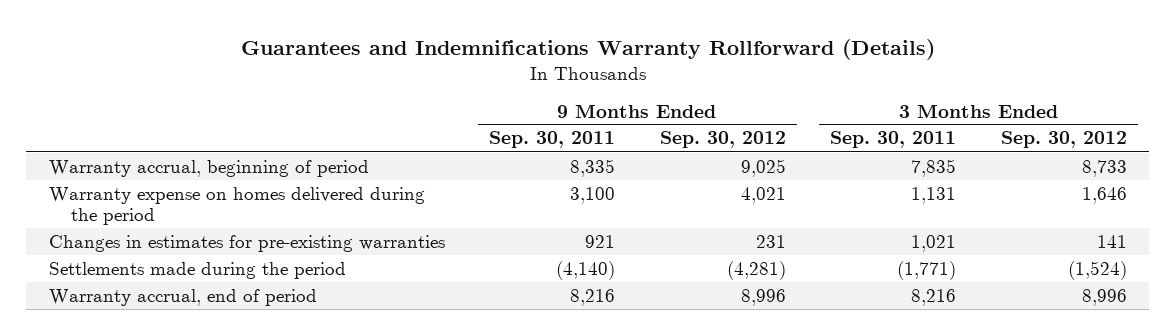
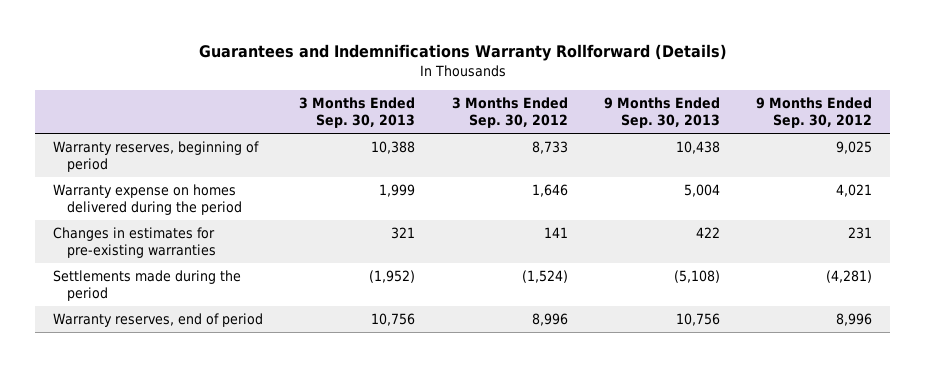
- | 9 Months Ended Sep. 30, 2011 | 9 Months Ended Sep. 30, 2012 | 3 Months Ended Sep. 30, 2011 | 3 Months Ended Sep. 30, 2012
+ | 3 Months Ended Sep. 30, 2013 | 3 Months Ended Sep. 30, 2012 | 9 Months Ended Sep. 30, 2013 | 9 Months Ended Sep. 30, 2012
- Warranty accrual, beginning of period | 8,335 | 9,025 | 7,835 | 8,733
+ Warranty reserves, beginning of period | 10,388 | 8,733 | 10,438 | 9,025
- Warranty accrual, end of period | 8,216 | 8,996 | 8,216 | 8,996
+ Warranty reserves, end of period | 10,756 | 8,996 | 10,756 | 8,996

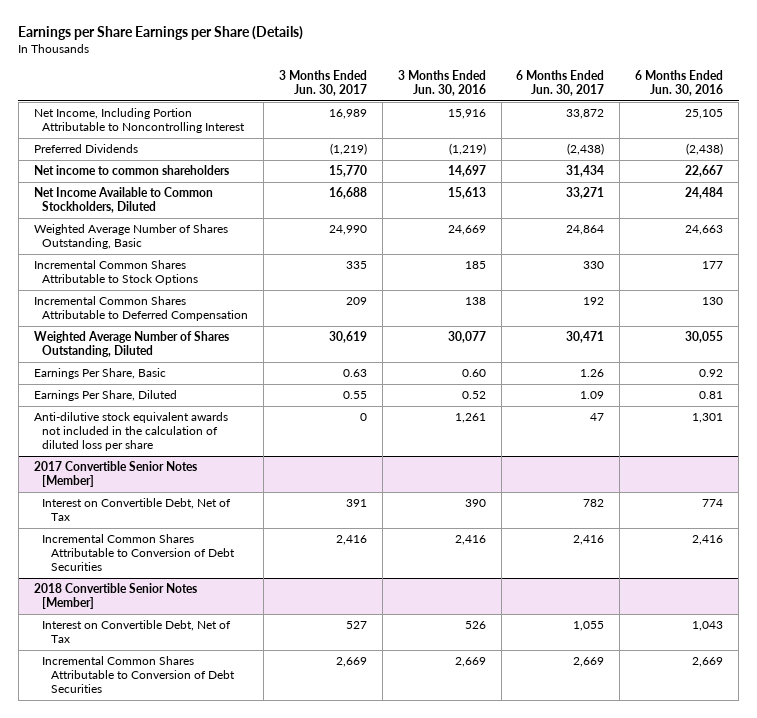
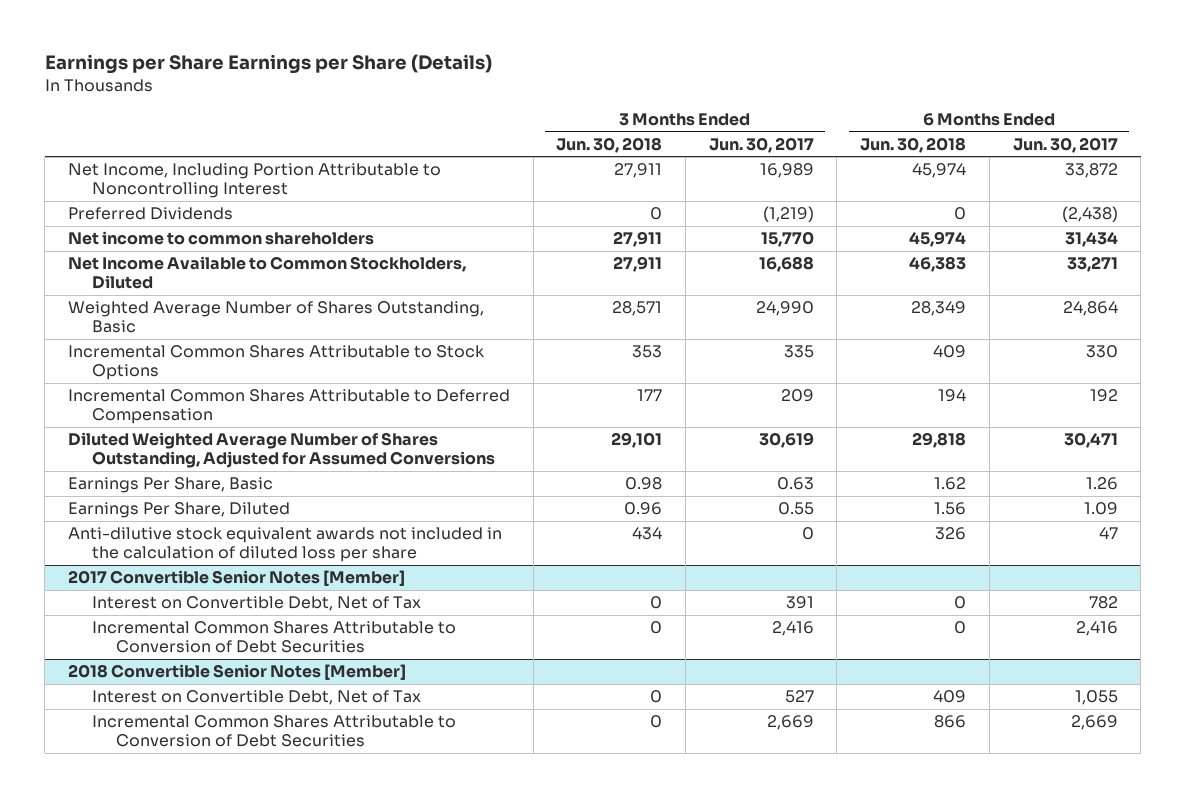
- | 3 Months Ended Jun. 30, 2017 | 3 Months Ended Jun. 30, 2016 | 6 Months Ended Jun. 30, 2017 | 6 Months Ended Jun. 30, 2016
+ | 3 Months Ended Jun. 30, 2018 | 3 Months Ended Jun. 30, 2017 | 6 Months Ended Jun. 30, 2018 | 6 Months Ended Jun. 30, 2017
- Weighted Average Number of Shares Outstanding, Diluted | 30,619 | 30,077 | 30,471 | 30,055
+ Diluted Weighted Average Number of Shares Outstanding, Adjusted for Assumed Conversions | 29,101 | 30,619 | 29,818 | 30,471

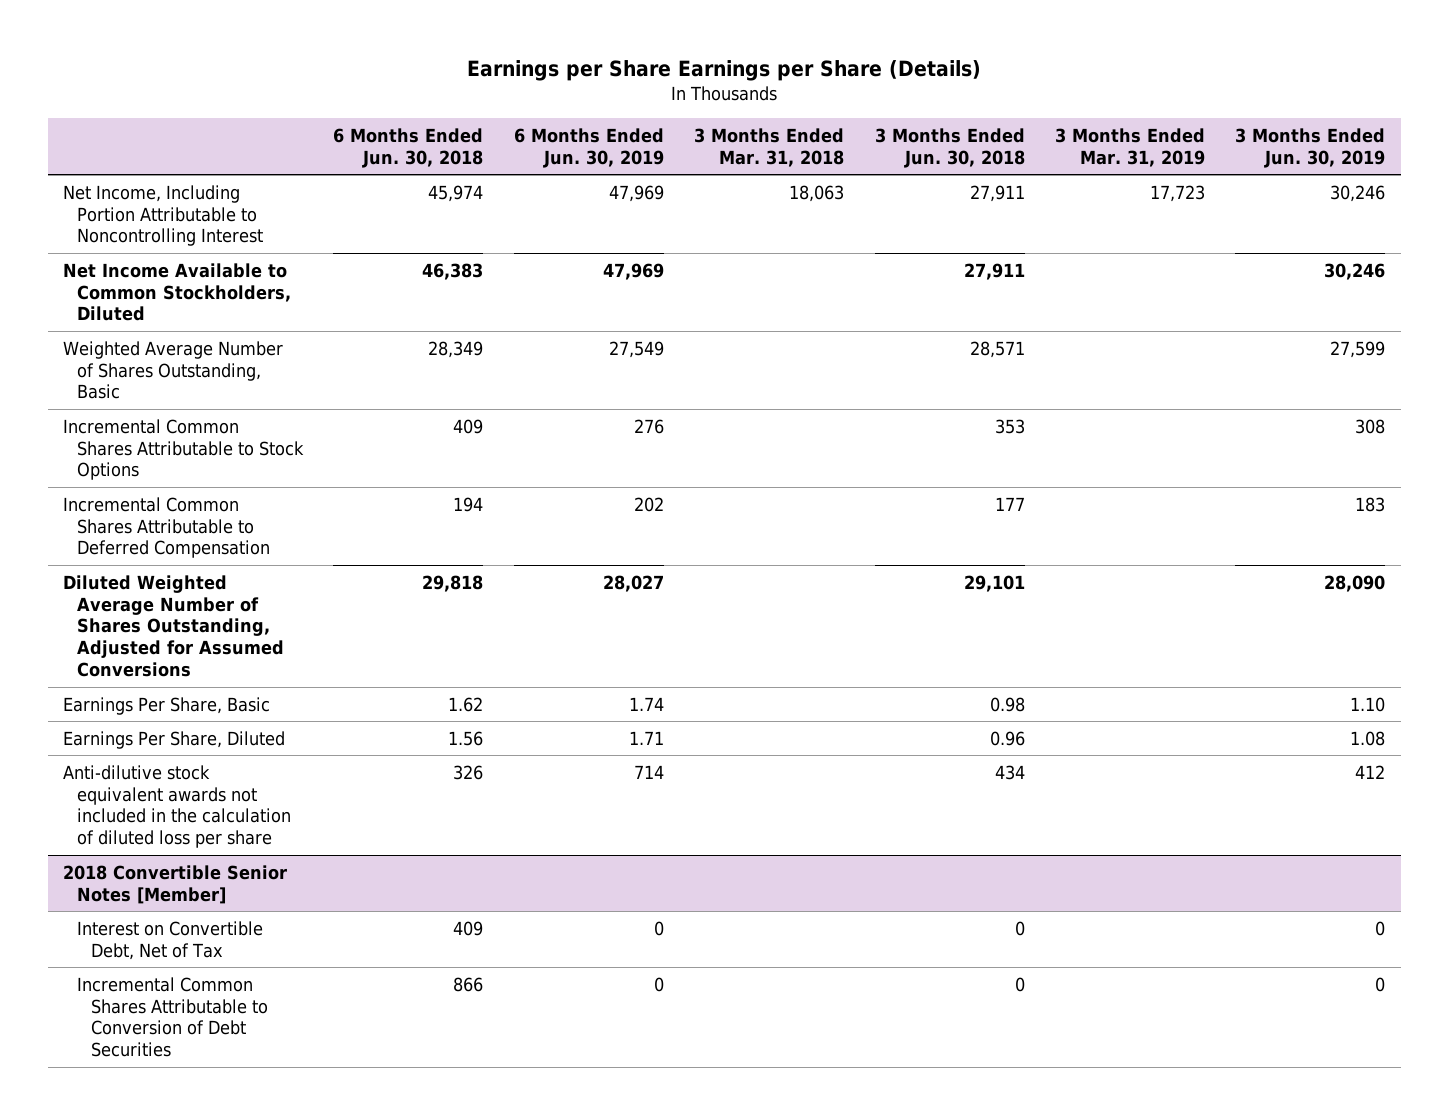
- | 3 Months Ended Jun. 30, 2018 | 3 Months Ended Jun. 30, 2017 | 6 Months Ended Jun. 30, 2018 | 6 Months Ended Jun. 30, 2017
+ | 6 Months Ended Jun. 30, 2018 | 6 Months Ended Jun. 30, 2019 | 3 Months Ended Mar. 31, 2018 | 3 Months Ended Jun. 30, 2018 | 3 Months Ended Mar. 31, 2019 | 3 Months Ended Jun. 30, 2019
- Preferred Dividends | 0 | (1,219) | 0 | (2,438)
- Net income to common shareholders | 27,911 | 15,770 | 45,974 | 31,434
- 2017 Convertible Senior Notes [Member]
- Interest on Convertible Debt, Net of Tax | 0 | 391 | 0 | 782
- Incremental Common Shares Attributable to Conversion of Debt Securities | 0 | 2,416 | 0 | 2,416

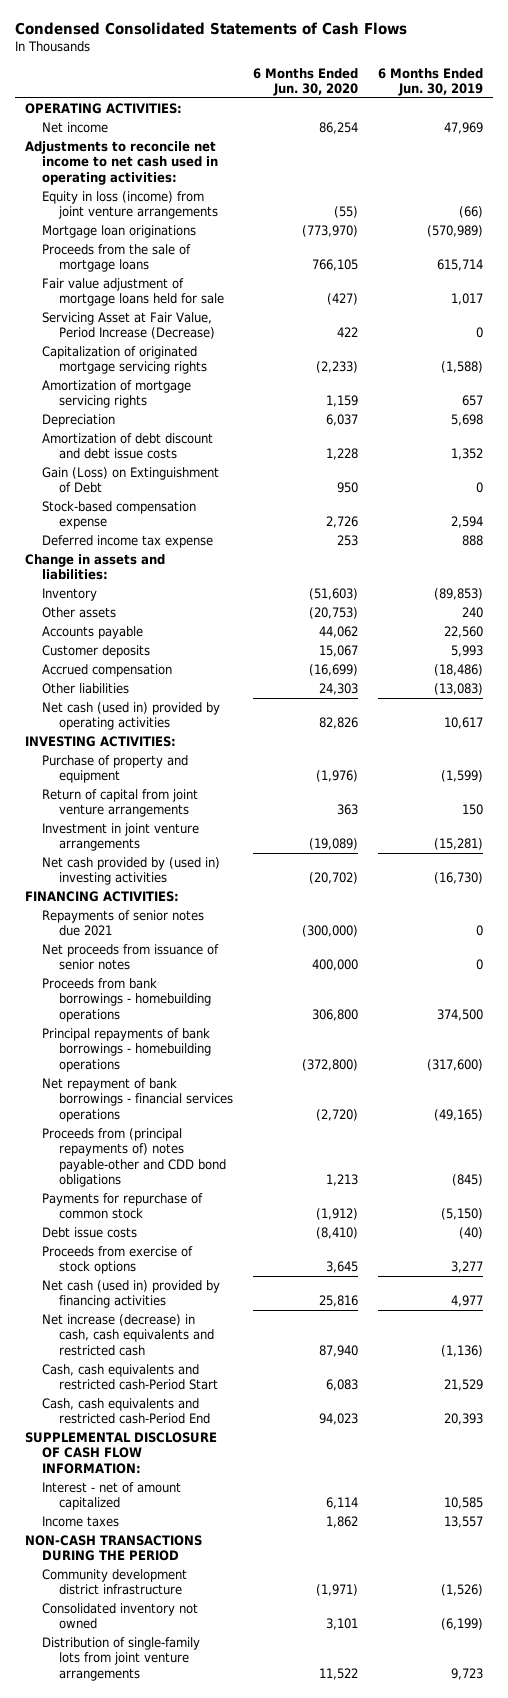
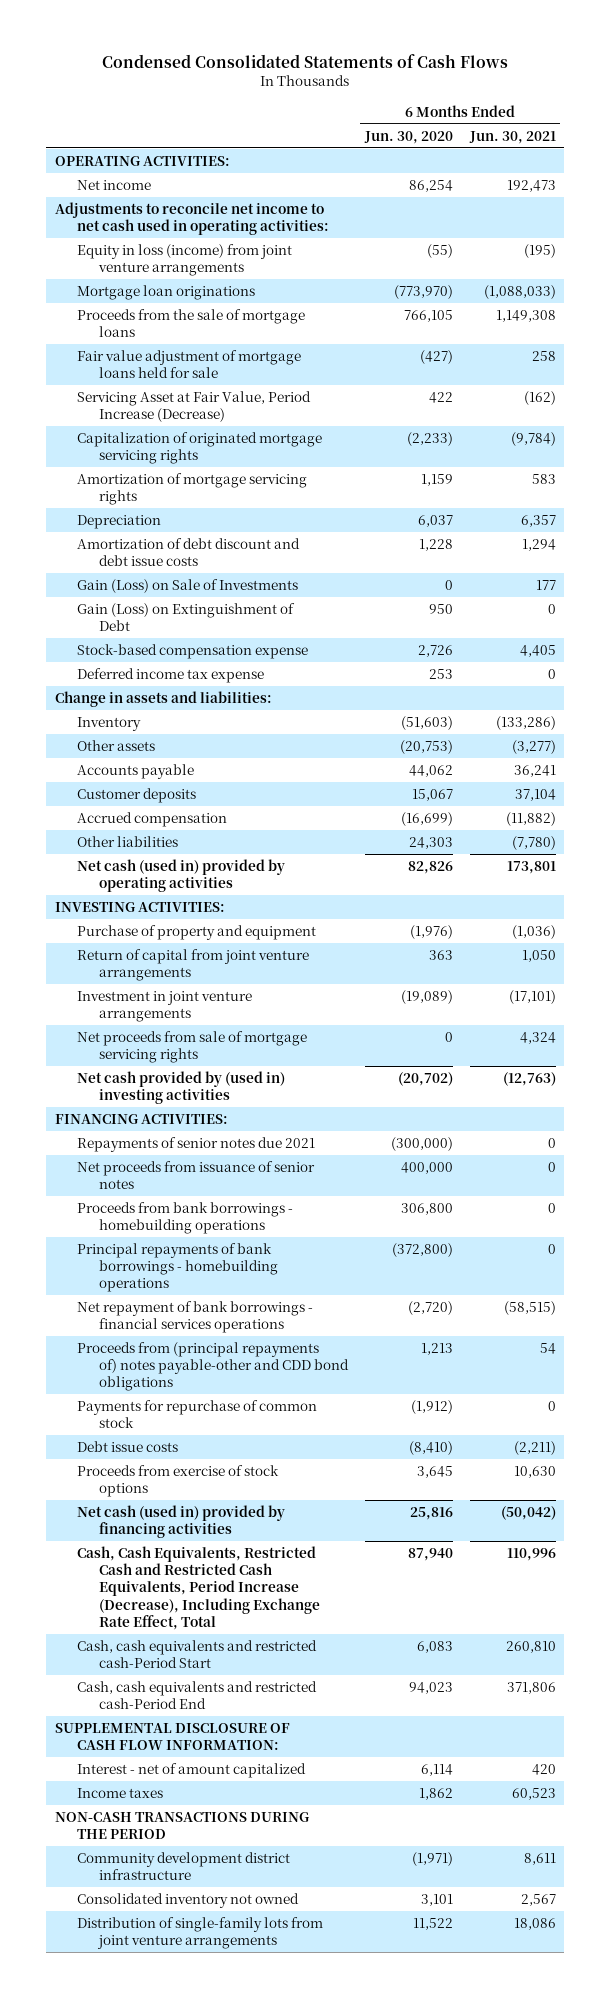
- | 6 Months Ended Jun. 30, 2020 | 6 Months Ended Jun. 30, 2019
+ | 6 Months Ended Jun. 30, 2020 | 6 Months Ended Jun. 30, 2021
+ Gain (Loss) on Sale of Investments | 0 | 177
+ Net proceeds from sale of mortgage servicing rights | 0 | 4,324
- Net increase (decrease) in cash, cash equivalents and restricted cash | 87,940 | (1,136)
+ Cash, Cash Equivalents, Restricted Cash and Restricted Cash Equivalents, Period Increase (Decrease), Including Exchange Rate Effect, Total | 87,940 | 110,996

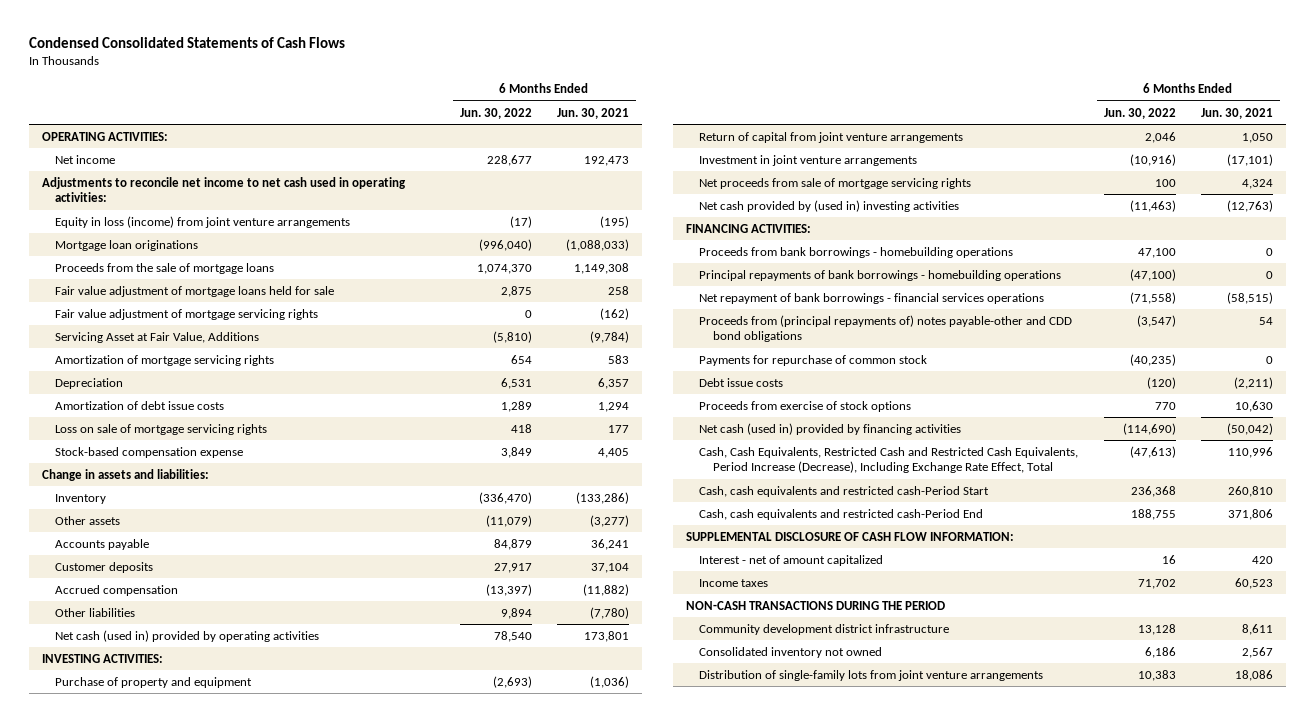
- | 6 Months Ended Jun. 30, 2020 | 6 Months Ended Jun. 30, 2021
+ | 6 Months Ended Jun. 30, 2022 | 6 Months Ended Jun. 30, 2021
- Servicing Asset at Fair Value, Period Increase (Decrease) | 422 | (162)
- Capitalization of originated mortgage servicing rights | (2,233) | (9,784)
+ Fair value adjustment of mortgage servicing rights | 0 | (162)
+ Servicing Asset at Fair Value, Additions | (5,810) | (9,784)
- Amortization of debt discount and debt issue costs | 1,228 | 1,294
- Gain (Loss) on Sale of Investments | 0 | 177
- Gain (Loss) on Extinguishment of Debt | 950 | 0
+ Amortization of debt issue costs | 1,289 | 1,294
+ Loss on sale of mortgage servicing rights | 418 | 177
- Deferred income tax expense | 253 | 0
- Repayments of senior notes due 2021 | (300,000) | 0
- Net proceeds from issuance of senior notes | 400,000 | 0

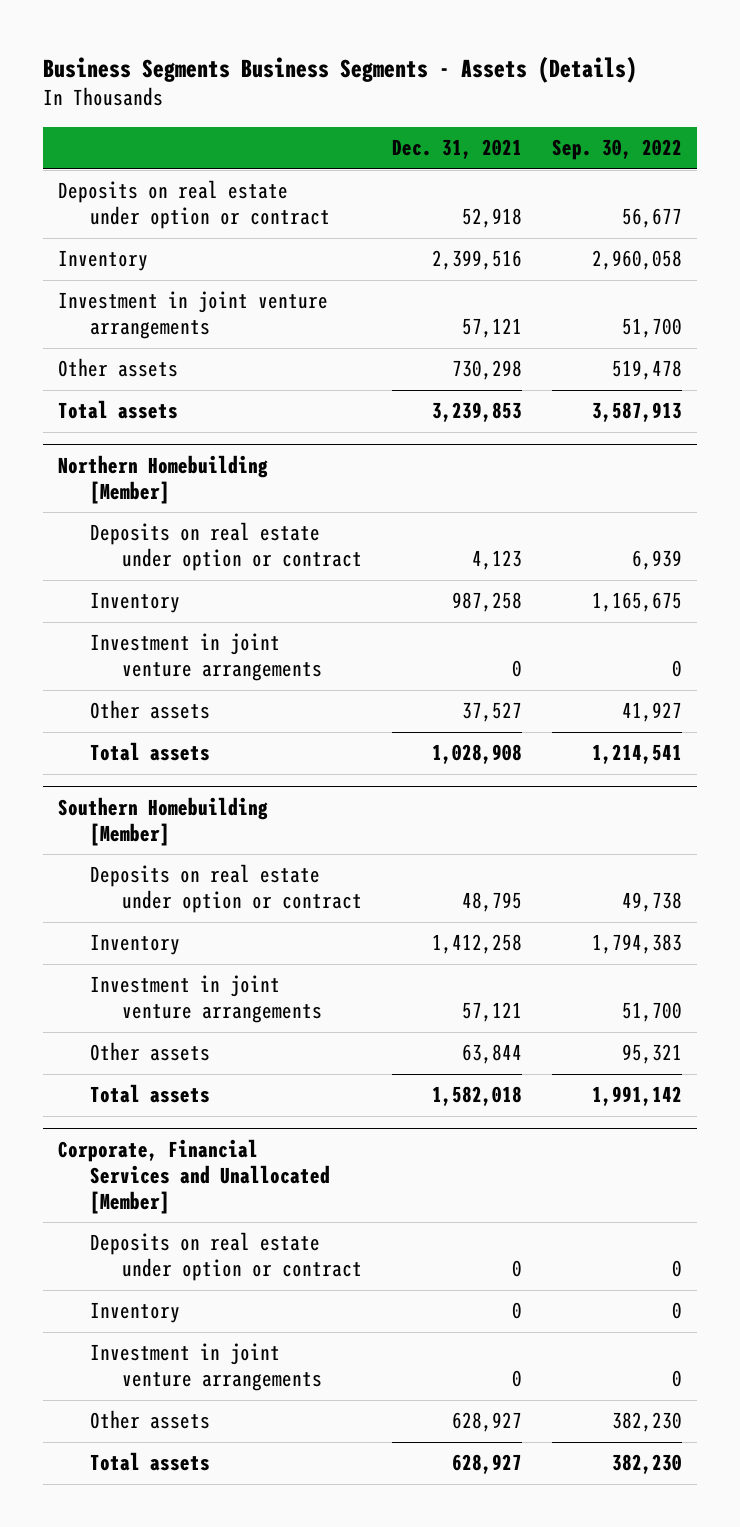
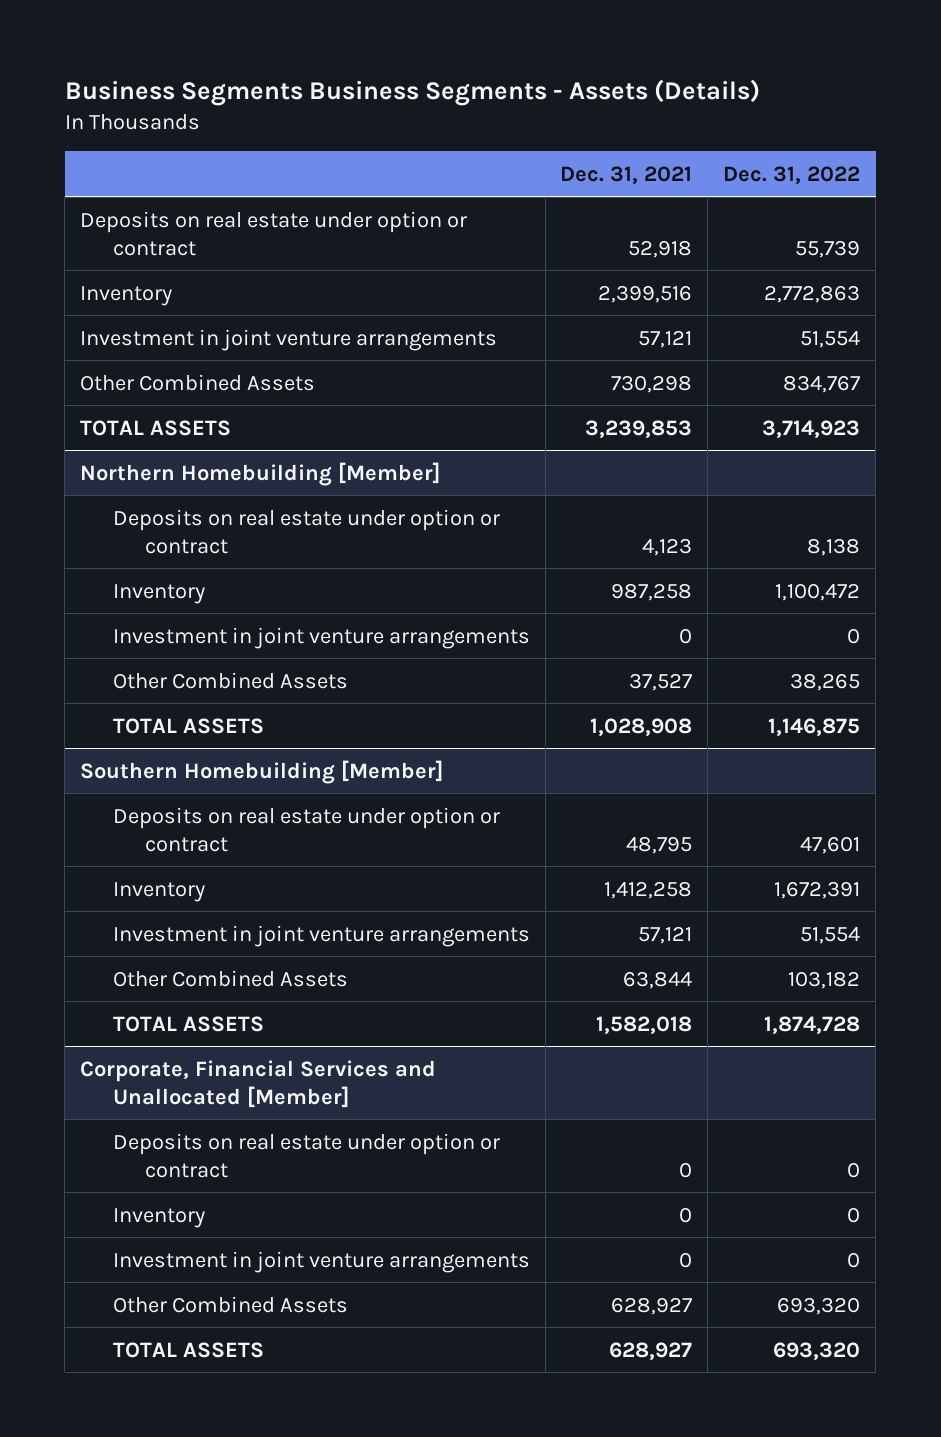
- | Dec. 31, 2021 | Sep. 30, 2022
+ | Dec. 31, 2021 | Dec. 31, 2022
- Other assets | 730,298 | 519,478
- Total assets | 3,239,853 | 3,587,913
+ Other Combined Assets | 730,298 | 834,767
+ TOTAL ASSETS | 3,239,853 | 3,714,923
@ Northern Homebuilding [Member]
- Other assets | 37,527 | 41,927
- Total assets | 1,028,908 | 1,214,541
+ Other Combined Assets | 37,527 | 38,265
+ TOTAL ASSETS | 1,028,908 | 1,146,875
@ Southern Homebuilding [Member]
- Other assets | 63,844 | 95,321
- Total assets | 1,582,018 | 1,991,142
+ Other Combined Assets | 63,844 | 103,182
+ TOTAL ASSETS | 1,582,018 | 1,874,728
@ Corporate, Financial Services and Unallocated [Member]
- Other assets | 628,927 | 382,230
- Total assets | 628,927 | 382,230
+ Other Combined Assets | 628,927 | 693,320
+ TOTAL ASSETS | 628,927 | 693,320

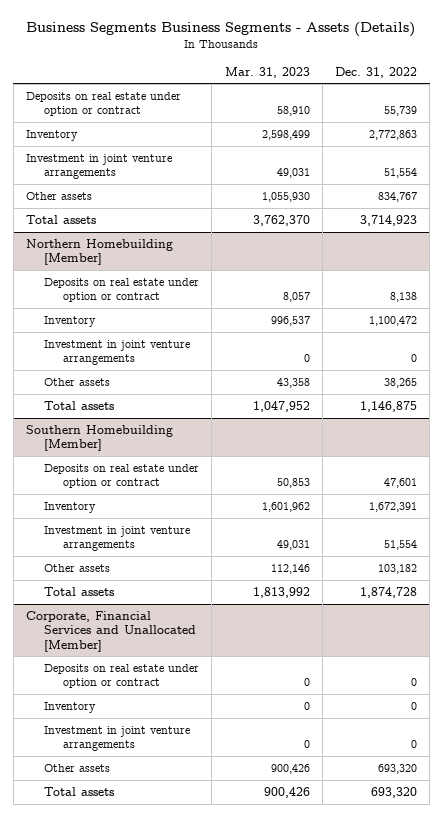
- | Dec. 31, 2021 | Dec. 31, 2022
+ | Mar. 31, 2023 | Dec. 31, 2022
- Other Combined Assets | 730,298 | 834,767
- TOTAL ASSETS | 3,239,853 | 3,714,923
+ Other assets | 1,055,930 | 834,767
+ Total assets | 3,762,370 | 3,714,923
@ Northern Homebuilding [Member]
- Other Combined Assets | 37,527 | 38,265
- TOTAL ASSETS | 1,028,908 | 1,146,875
+ Other assets | 43,358 | 38,265
+ Total assets | 1,047,952 | 1,146,875
@ Southern Homebuilding [Member]
- Other Combined Assets | 63,844 | 103,182
- TOTAL ASSETS | 1,582,018 | 1,874,728
+ Other assets | 112,146 | 103,182
+ Total assets | 1,813,992 | 1,874,728
@ Corporate, Financial Services and Unallocated [Member]
- Other Combined Assets | 628,927 | 693,320
- TOTAL ASSETS | 628,927 | 693,320
+ Other assets | 900,426 | 693,320
+ Total assets | 900,426 | 693,320

